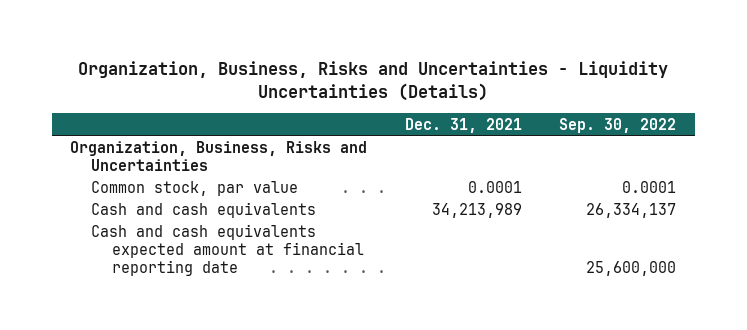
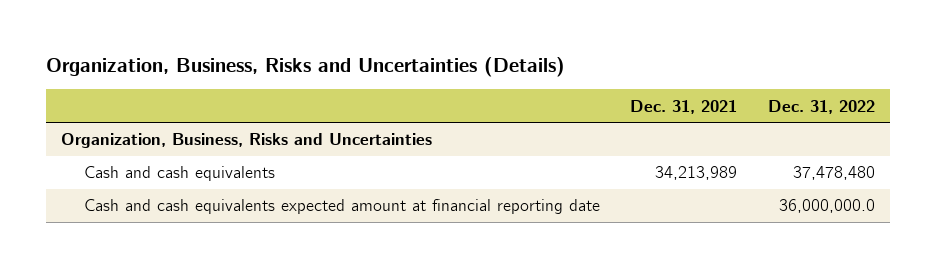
- Organization, Business, Risks and Uncertainties - Liquidity Uncertainties (Details)
+ Organization, Business, Risks and Uncertainties (Details)
- | Dec. 31, 2021 | Sep. 30, 2022
+ | Dec. 31, 2021 | Dec. 31, 2022
- Common stock, par value | 0.0001 | 0.0001

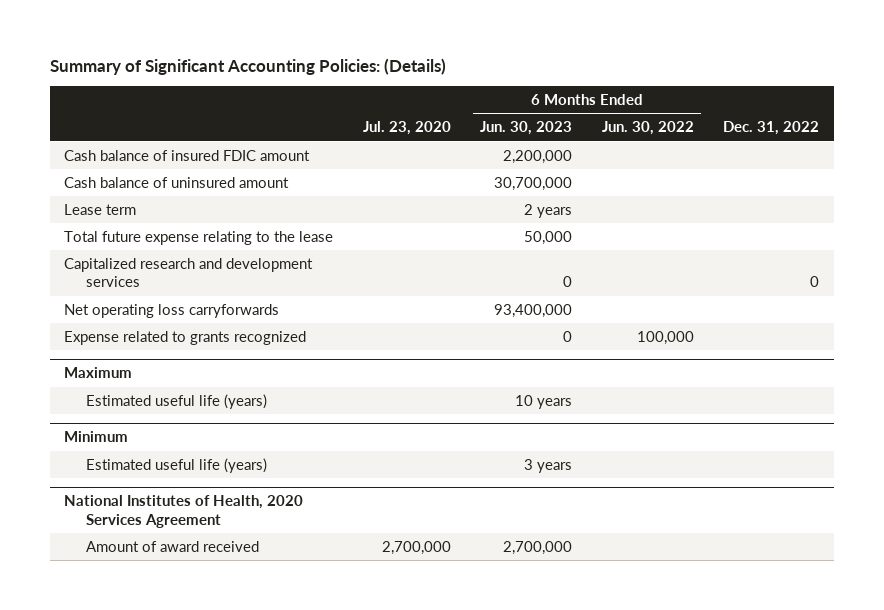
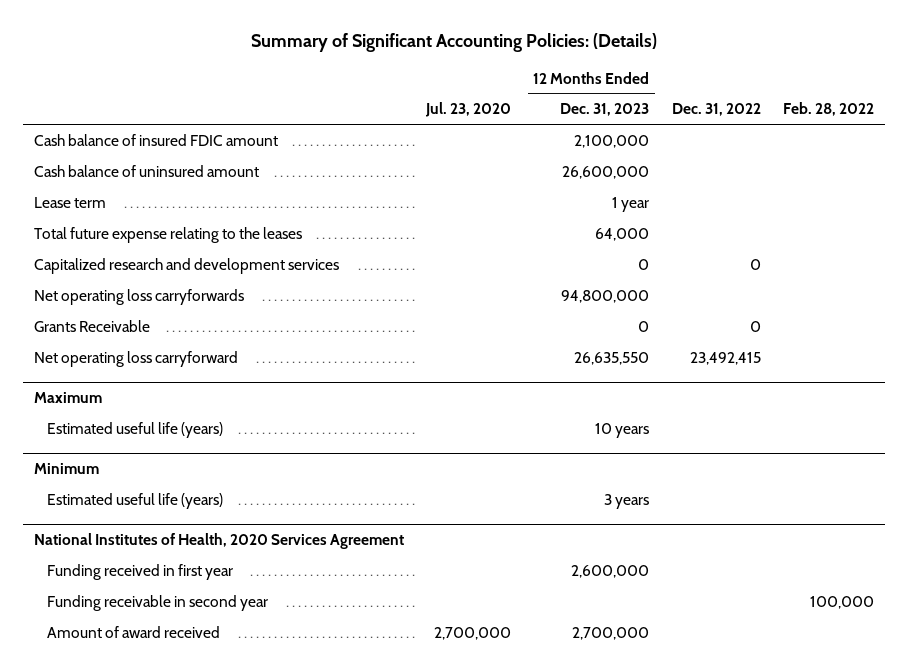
- | Jul. 23, 2020 | 6 Months Ended Jun. 30, 2023 | 6 Months Ended Jun. 30, 2022 | Dec. 31, 2022
+ | Jul. 23, 2020 | 12 Months Ended Dec. 31, 2023 | Dec. 31, 2022 | Feb. 28, 2022
- Total future expense relating to the lease | | 50,000 | |
+ Total future expense relating to the leases | | 64,000 | |
- Expense related to grants recognized | | 0 | 100,000 |
+ Grants Receivable | | 0 | 0 |
+ Net operating loss carryforward | | 26,635,550 | 23,492,415 |
@ National Institutes of Health, 2020 Services Agreement
+ Funding received in first year | | 2,600,000 | |
+ Funding receivable in second year | | | | 100,000

